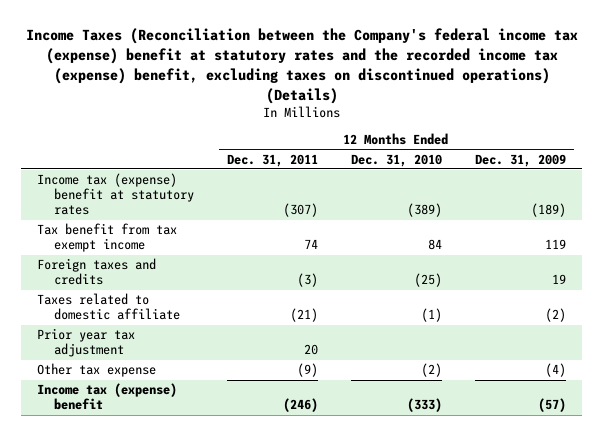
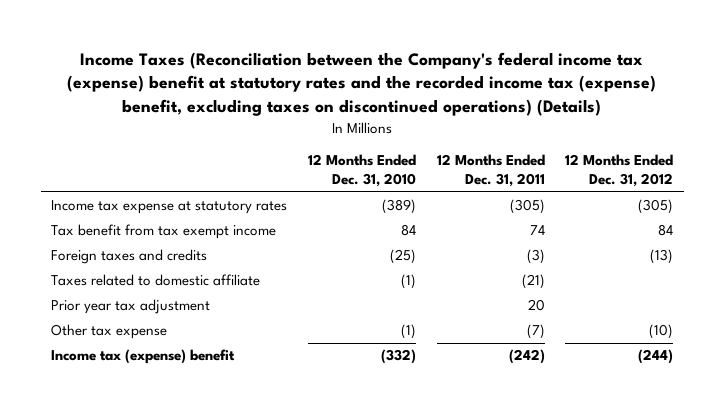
- | 12 Months Ended Dec. 31, 2011 | 12 Months Ended Dec. 31, 2010 | 12 Months Ended Dec. 31, 2009
+ | 12 Months Ended Dec. 31, 2010 | 12 Months Ended Dec. 31, 2011 | 12 Months Ended Dec. 31, 2012
- Income tax (expense) benefit at statutory rates | (307) | (389) | (189)
+ Income tax expense at statutory rates | (389) | (305) | (305)
- Other tax expense | (9) | (2) | (4)
- Income tax (expense) benefit | (246) | (333) | (57)
+ Other tax expense | (1) | (7) | (10)
+ Income tax (expense) benefit | (332) | (242) | (244)

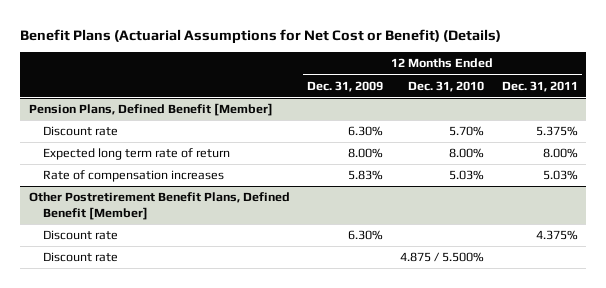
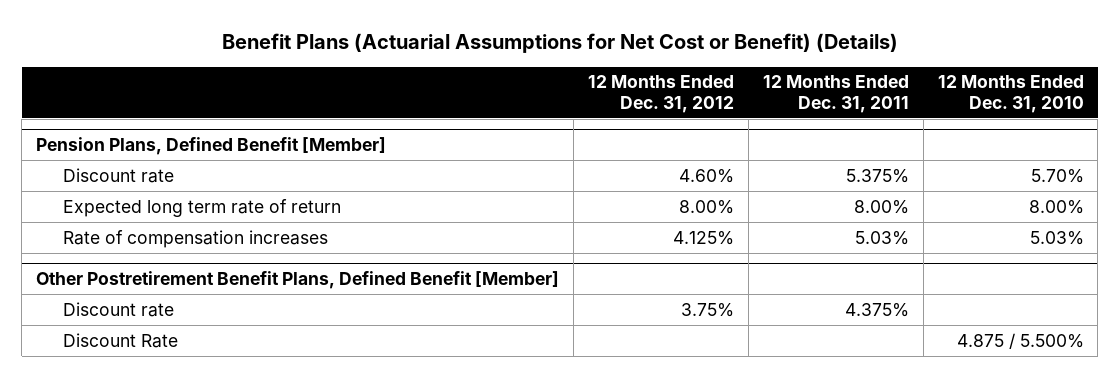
- | 12 Months Ended Dec. 31, 2009 | 12 Months Ended Dec. 31, 2010 | 12 Months Ended Dec. 31, 2011
+ | 12 Months Ended Dec. 31, 2012 | 12 Months Ended Dec. 31, 2011 | 12 Months Ended Dec. 31, 2010
@ Other Postretirement Benefit Plans, Defined Benefit [Member]
- Discount rate | | 4.875 / 5.500% |
+ Discount Rate | | | 4.875 / 5.500%

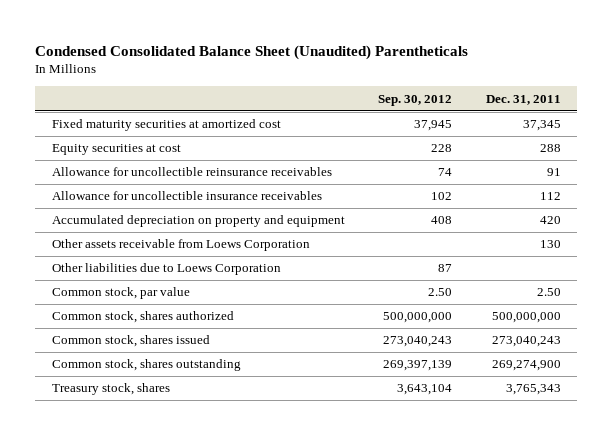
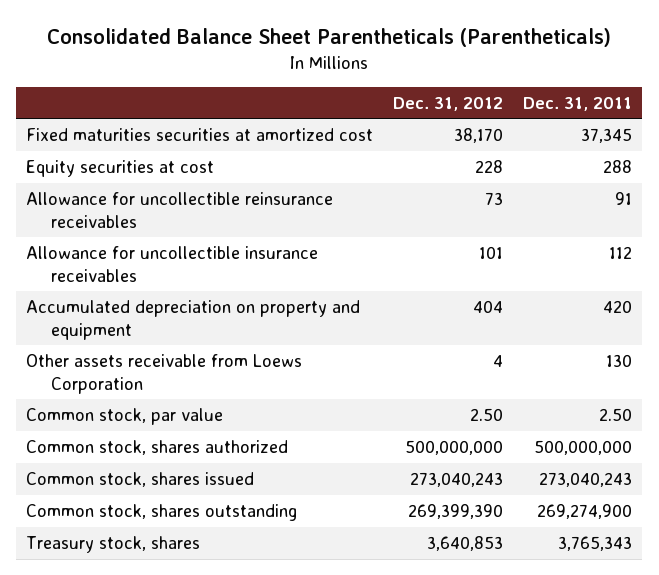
- Condensed Consolidated Balance Sheet (Unaudited) Parentheticals
+ Consolidated Balance Sheet Parentheticals (Parentheticals)
- | Sep. 30, 2012 | Dec. 31, 2011
+ | Dec. 31, 2012 | Dec. 31, 2011
- Fixed maturity securities at amortized cost | 37,945 | 37,345
+ Fixed maturities securities at amortized cost | 38,170 | 37,345
- Other liabilities due to Loews Corporation | 87 |

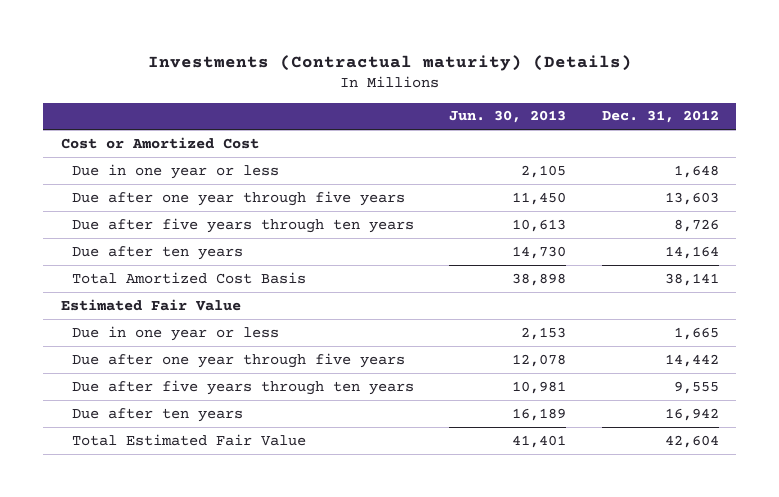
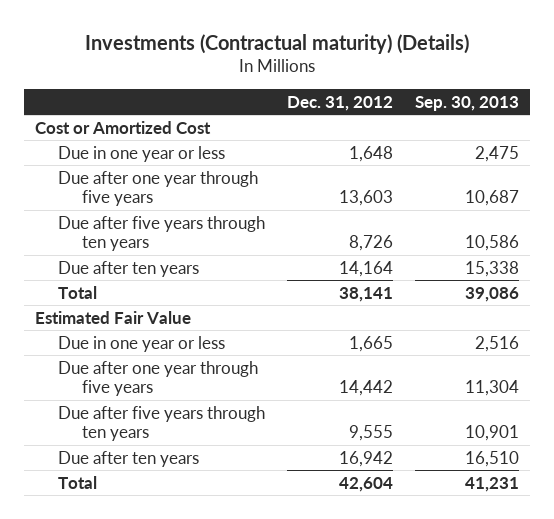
- | Jun. 30, 2013 | Dec. 31, 2012
+ | Dec. 31, 2012 | Sep. 30, 2013
- Total Amortized Cost Basis | 38,898 | 38,141
+ Total | 38,141 | 39,086
- Total Estimated Fair Value | 41,401 | 42,604
+ Total | 42,604 | 41,231

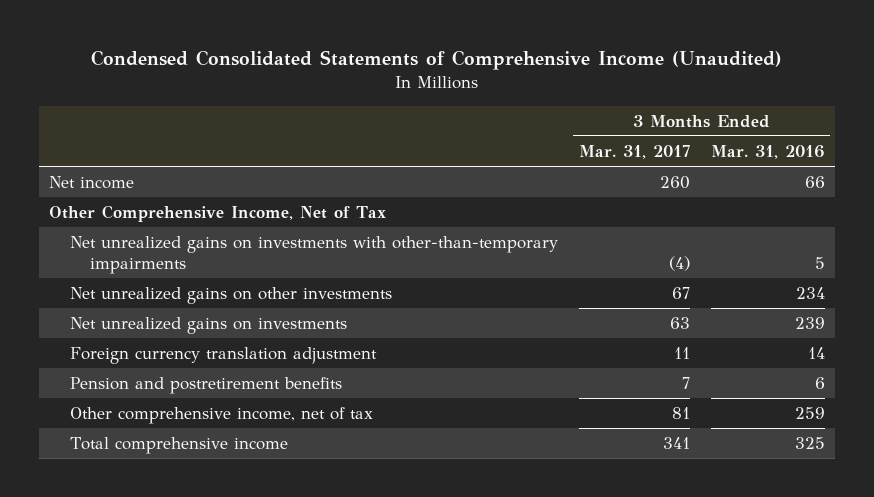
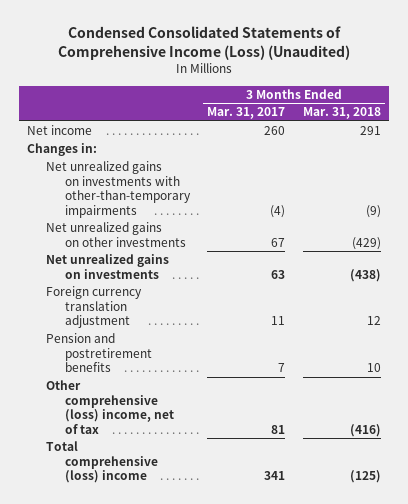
- Condensed Consolidated Statements of Comprehensive Income (Unaudited)
+ Condensed Consolidated Statements of Comprehensive Income (Loss) (Unaudited)
- | 3 Months Ended Mar. 31, 2017 | 3 Months Ended Mar. 31, 2016
+ | 3 Months Ended Mar. 31, 2017 | 3 Months Ended Mar. 31, 2018
- Other Comprehensive Income, Net of Tax
+ Changes in:
- Other comprehensive income, net of tax | 81 | 259
- Total comprehensive income | 341 | 325
+ Other comprehensive (loss) income, net of tax | 81 | (416)
+ Total comprehensive (loss) income | 341 | (125)

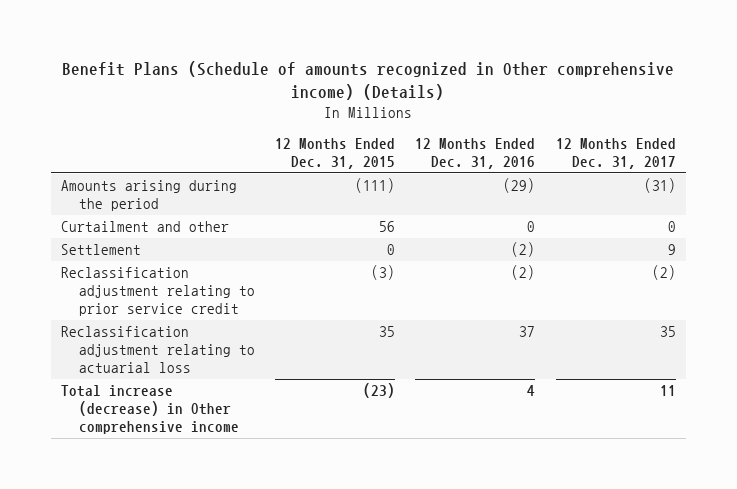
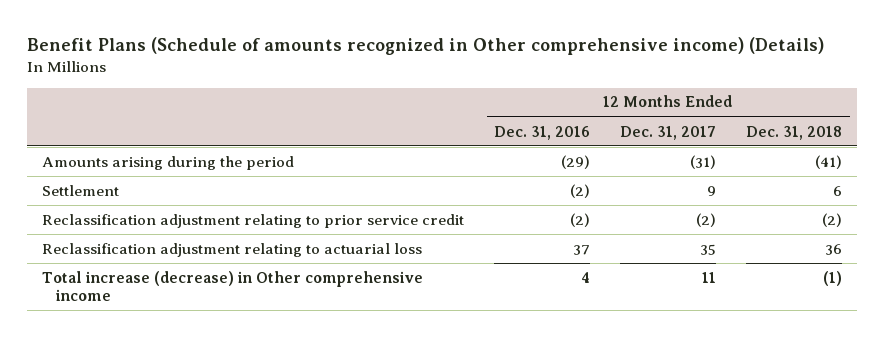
- | 12 Months Ended Dec. 31, 2015 | 12 Months Ended Dec. 31, 2016 | 12 Months Ended Dec. 31, 2017
+ | 12 Months Ended Dec. 31, 2016 | 12 Months Ended Dec. 31, 2017 | 12 Months Ended Dec. 31, 2018
- Curtailment and other | 56 | 0 | 0

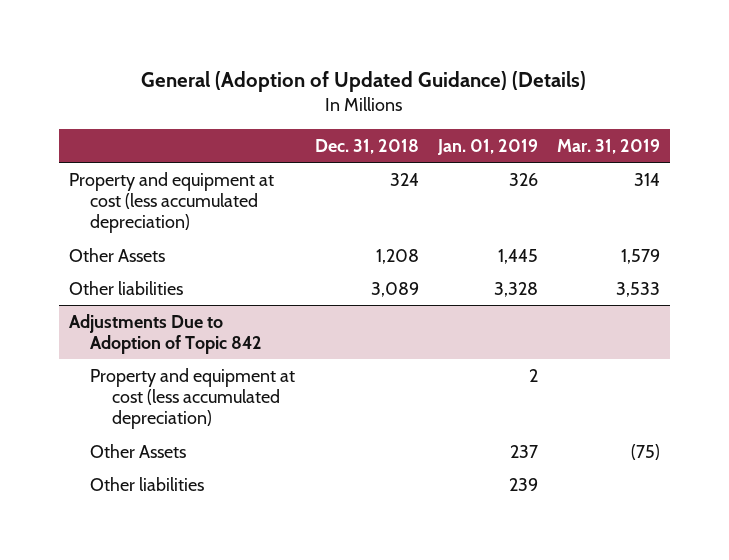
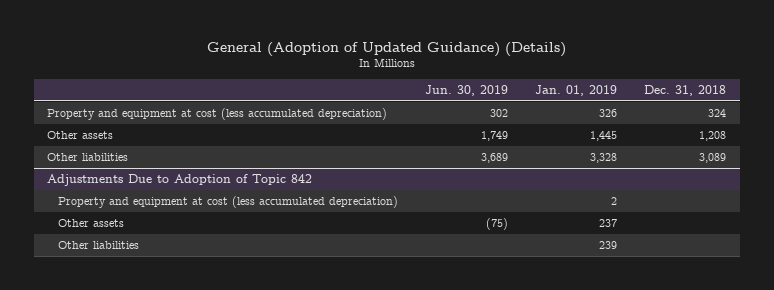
- | Dec. 31, 2018 | Jan. 01, 2019 | Mar. 31, 2019
+ | Jun. 30, 2019 | Jan. 01, 2019 | Dec. 31, 2018
- Other Assets | 1,208 | 1,445 | 1,579
+ Other assets | 1,749 | 1,445 | 1,208
@ Adjustments Due to Adoption of Topic 842
- Other Assets | | 237 | (75)
+ Other assets | (75) | 237 |

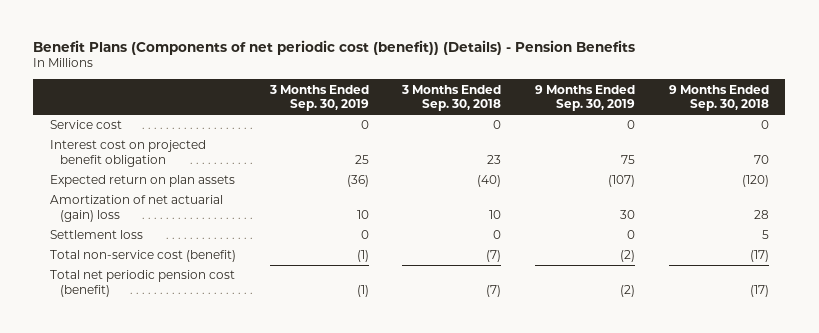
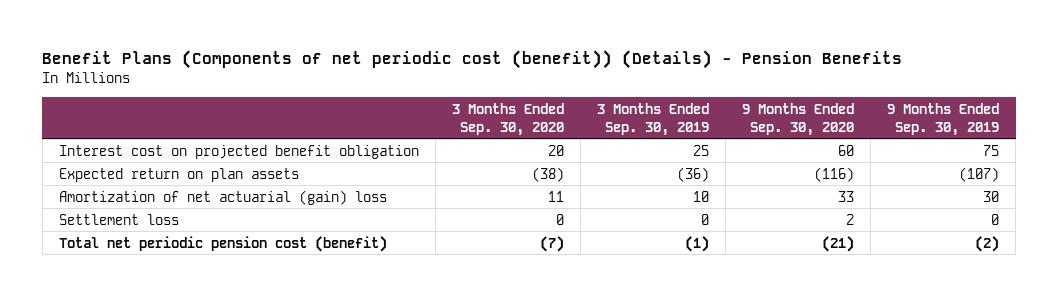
- | 3 Months Ended Sep. 30, 2019 | 3 Months Ended Sep. 30, 2018 | 9 Months Ended Sep. 30, 2019 | 9 Months Ended Sep. 30, 2018
+ | 3 Months Ended Sep. 30, 2020 | 3 Months Ended Sep. 30, 2019 | 9 Months Ended Sep. 30, 2020 | 9 Months Ended Sep. 30, 2019
- Service cost | 0 | 0 | 0 | 0
- Total non-service cost (benefit) | (1) | (7) | (2) | (17)

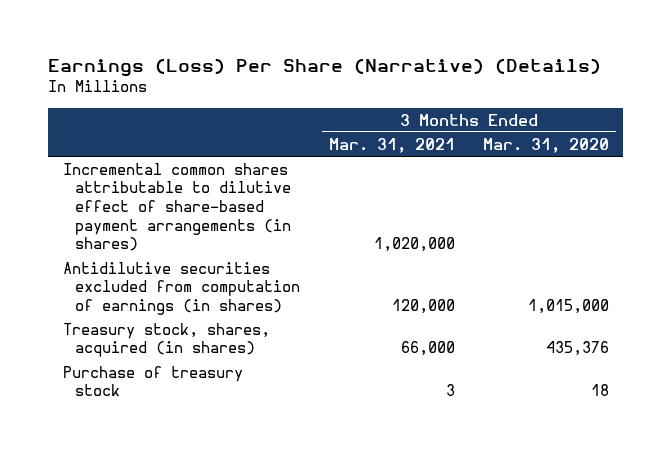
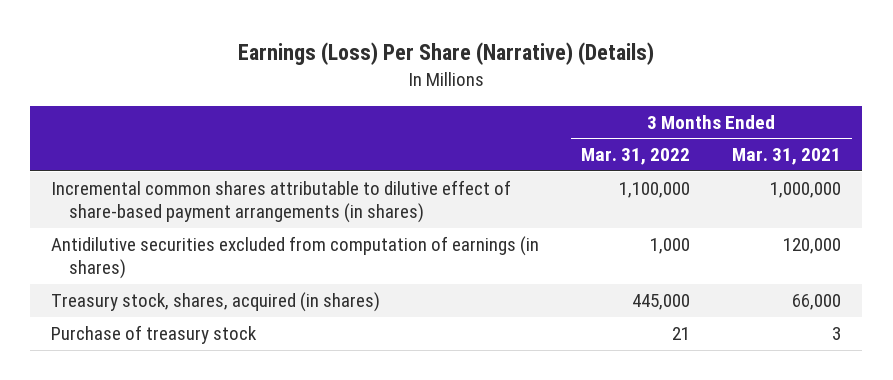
- | 3 Months Ended Mar. 31, 2021 | 3 Months Ended Mar. 31, 2020
+ | 3 Months Ended Mar. 31, 2022 | 3 Months Ended Mar. 31, 2021
- Incremental common shares attributable to dilutive effect of share-based payment arrangements (in shares) | 1,020,000 |
+ Incremental common shares attributable to dilutive effect of share-based payment arrangements (in shares) | 1,100,000 | 1,000,000

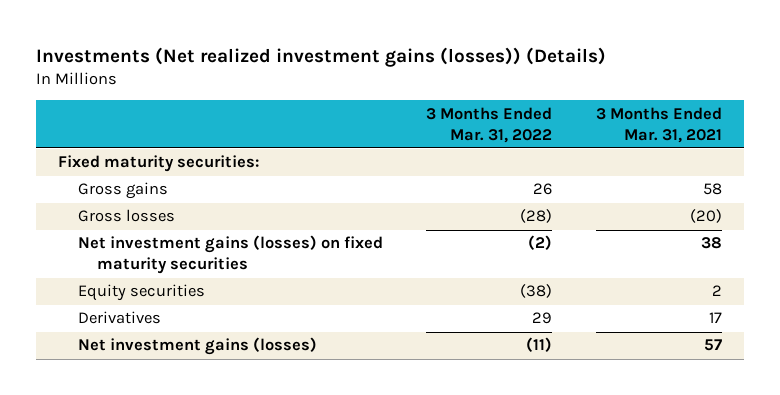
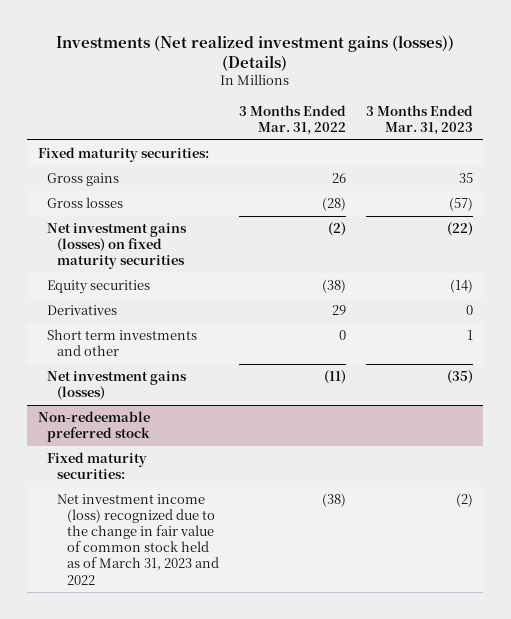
- | 3 Months Ended Mar. 31, 2022 | 3 Months Ended Mar. 31, 2021
+ | 3 Months Ended Mar. 31, 2022 | 3 Months Ended Mar. 31, 2023
+ Short term investments and other | 0 | 1
+ Non-redeemable preferred stock
+ Fixed maturity securities:
+ Net investment income (loss) recognized due to the change in fair value of common stock held as of March 31, 2023 and 2022 | (38) | (2)

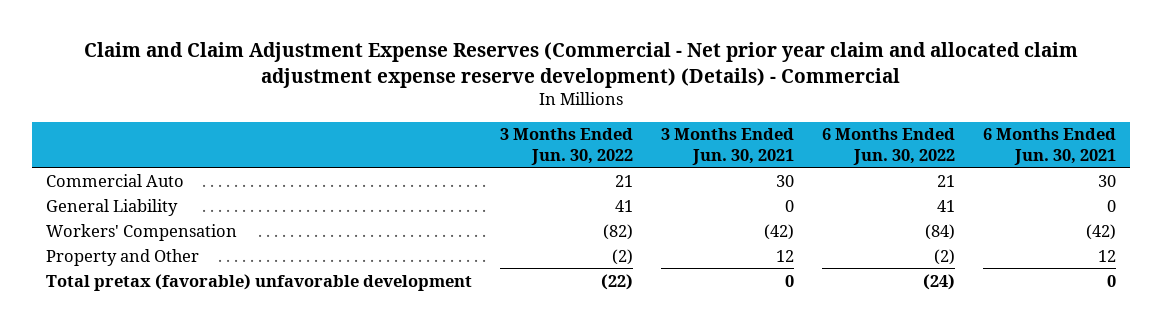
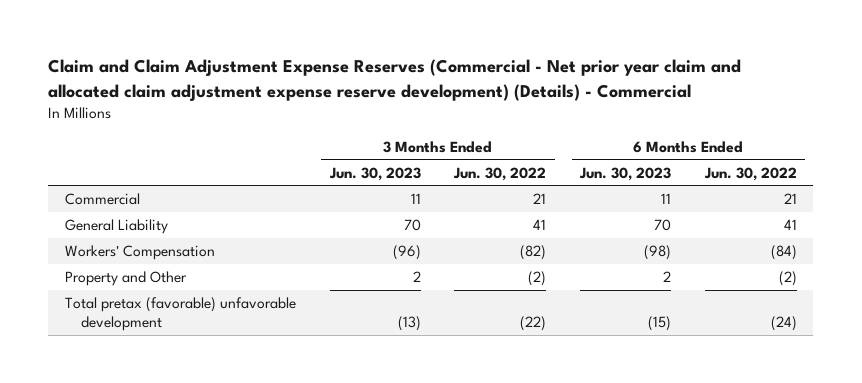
- | 3 Months Ended Jun. 30, 2022 | 3 Months Ended Jun. 30, 2021 | 6 Months Ended Jun. 30, 2022 | 6 Months Ended Jun. 30, 2021
+ | 3 Months Ended Jun. 30, 2023 | 3 Months Ended Jun. 30, 2022 | 6 Months Ended Jun. 30, 2023 | 6 Months Ended Jun. 30, 2022
- Commercial Auto | 21 | 30 | 21 | 30
+ Commercial | 11 | 21 | 11 | 21

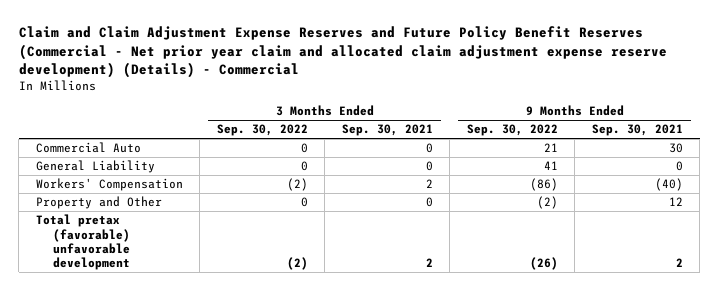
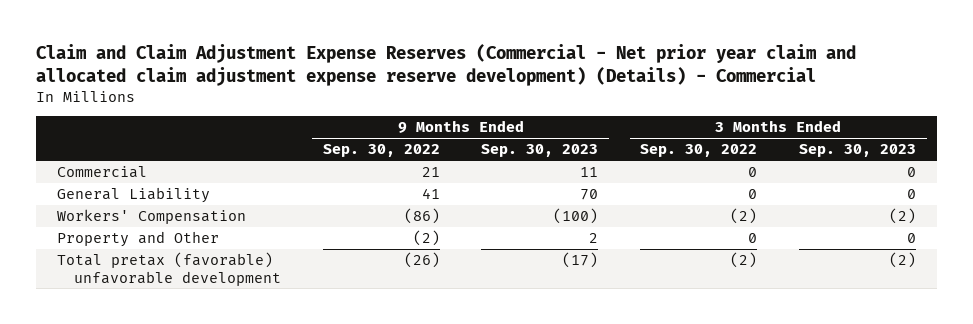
- Claim and Claim Adjustment Expense Reserves and Future Policy Benefit Reserves (Commercial - Net prior year claim and allocated claim adjustment expense reserve development) (Details) - Commercial
+ Claim and Claim Adjustment Expense Reserves (Commercial - Net prior year claim and allocated claim adjustment expense reserve development) (Details) - Commercial
- | 3 Months Ended Sep. 30, 2022 | 3 Months Ended Sep. 30, 2021 | 9 Months Ended Sep. 30, 2022 | 9 Months Ended Sep. 30, 2021
+ | 9 Months Ended Sep. 30, 2022 | 9 Months Ended Sep. 30, 2023 | 3 Months Ended Sep. 30, 2022 | 3 Months Ended Sep. 30, 2023
- Commercial Auto | 0 | 0 | 21 | 30
+ Commercial | 21 | 11 | 0 | 0

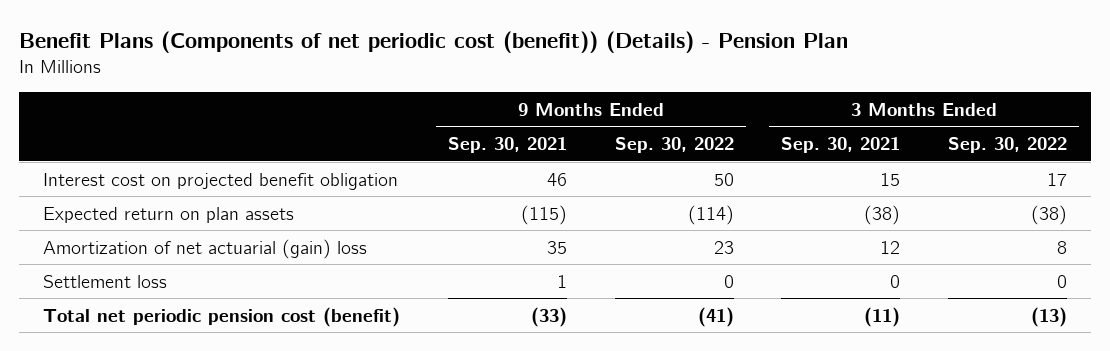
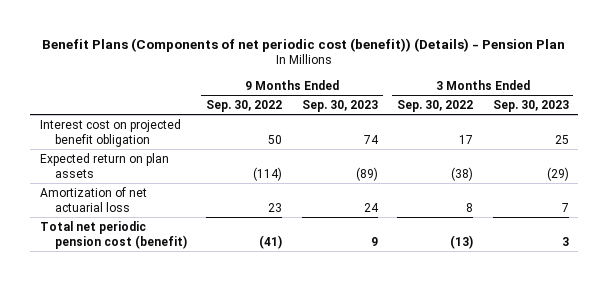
- | 9 Months Ended Sep. 30, 2021 | 9 Months Ended Sep. 30, 2022 | 3 Months Ended Sep. 30, 2021 | 3 Months Ended Sep. 30, 2022
+ | 9 Months Ended Sep. 30, 2022 | 9 Months Ended Sep. 30, 2023 | 3 Months Ended Sep. 30, 2022 | 3 Months Ended Sep. 30, 2023
- Amortization of net actuarial (gain) loss | 35 | 23 | 12 | 8
- Settlement loss | 1 | 0 | 0 | 0
+ Amortization of net actuarial loss | 23 | 24 | 8 | 7

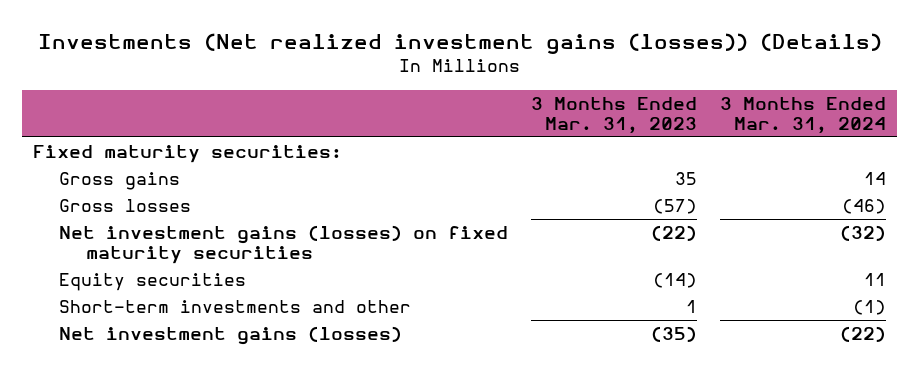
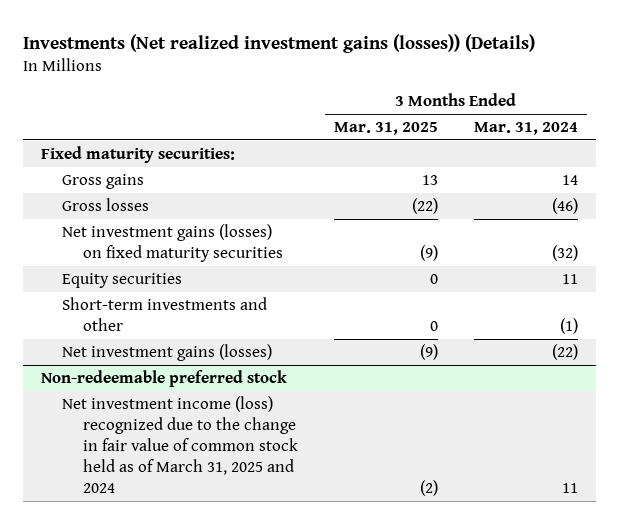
- | 3 Months Ended Mar. 31, 2023 | 3 Months Ended Mar. 31, 2024
+ | 3 Months Ended Mar. 31, 2025 | 3 Months Ended Mar. 31, 2024
+ Non-redeemable preferred stock
+ Net investment income (loss) recognized due to the change in fair value of common stock held as of March 31, 2025 and 2024 | (2) | 11

